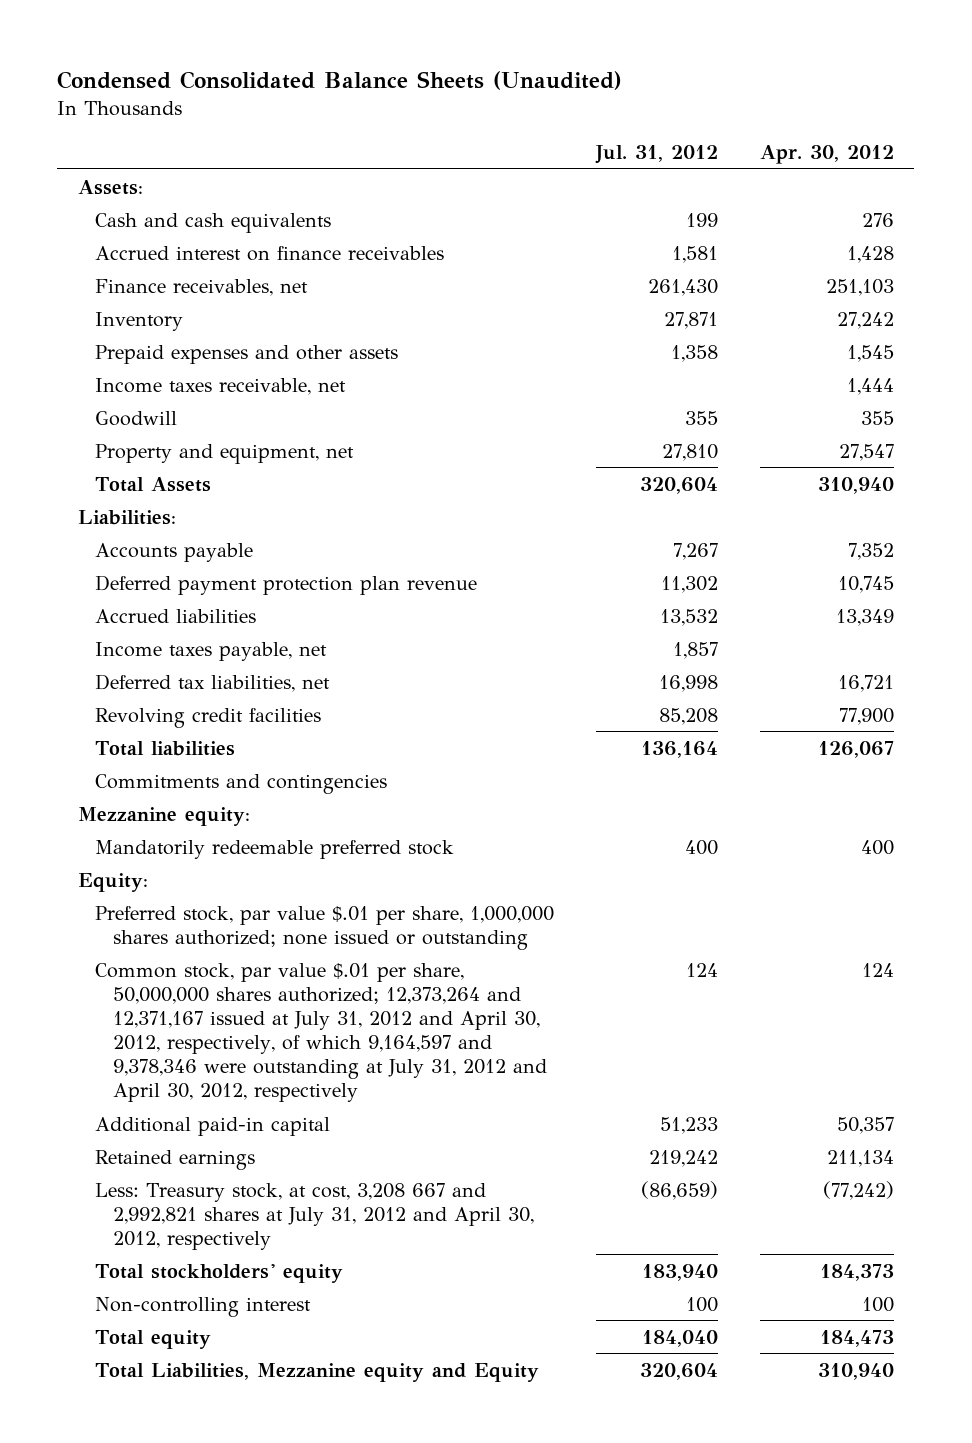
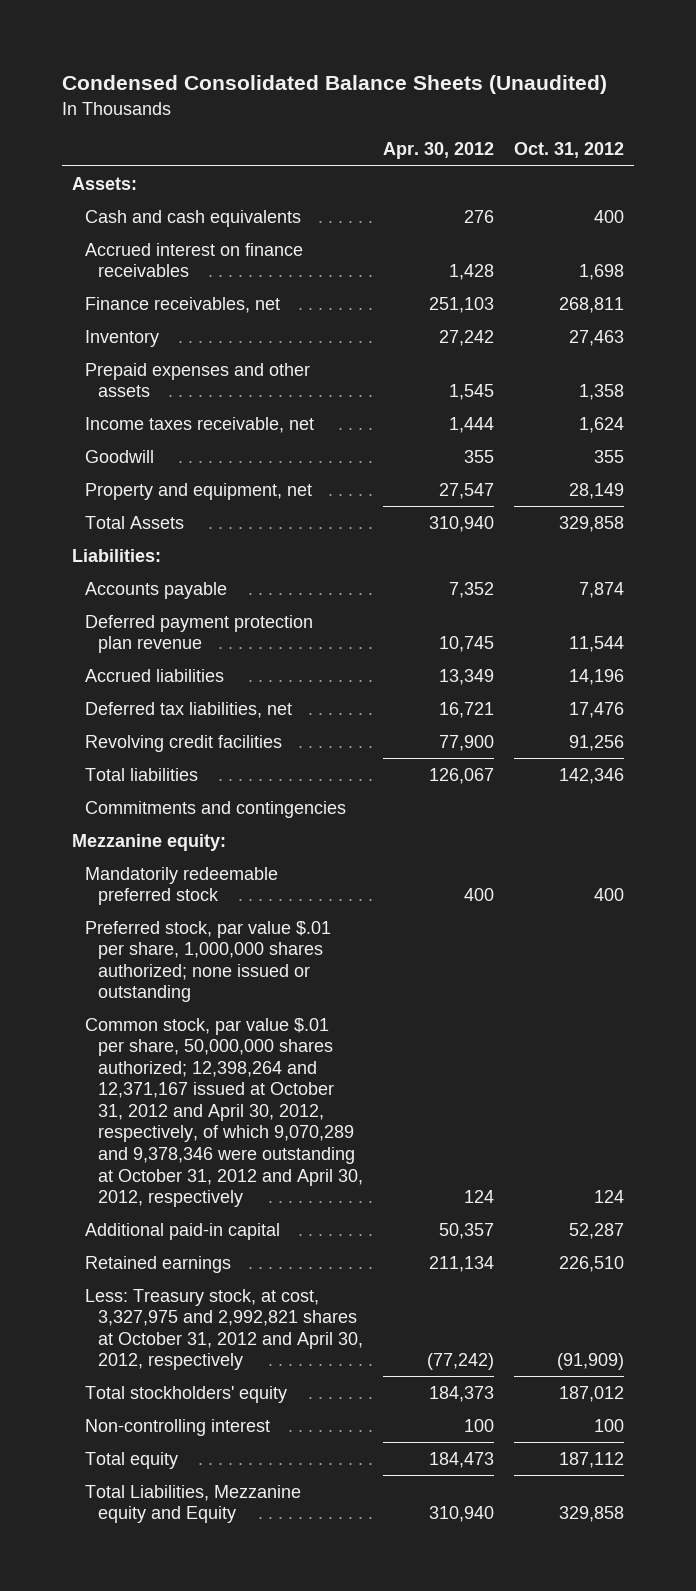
- | Jul. 31, 2012 | Apr. 30, 2012
+ | Apr. 30, 2012 | Oct. 31, 2012
- Income taxes payable, net | 1,857 |
- Equity:
- Common stock, par value $.01 per share, 50,000,000 shares authorized; 12,373,264 and 12,371,167 issued at July 31, 2012 and April 30, 2012, respectively, of which 9,164,597 and 9,378,346 were outstanding at July 31, 2012 and April 30, 2012, respectively | 124 | 124
+ Common stock, par value $.01 per share, 50,000,000 shares authorized; 12,398,264 and 12,371,167 issued at October 31, 2012 and April 30, 2012, respectively, of which 9,070,289 and 9,378,346 were outstanding at October 31, 2012 and April 30, 2012, respectively | 124 | 124
- Less: Treasury stock, at cost, 3,208 667 and 2,992,821 shares at July 31, 2012 and April 30, 2012, respectively | (86,659) | (77,242)
+ Less: Treasury stock, at cost, 3,327,975 and 2,992,821 shares at October 31, 2012 and April 30, 2012, respectively | (77,242) | (91,909)

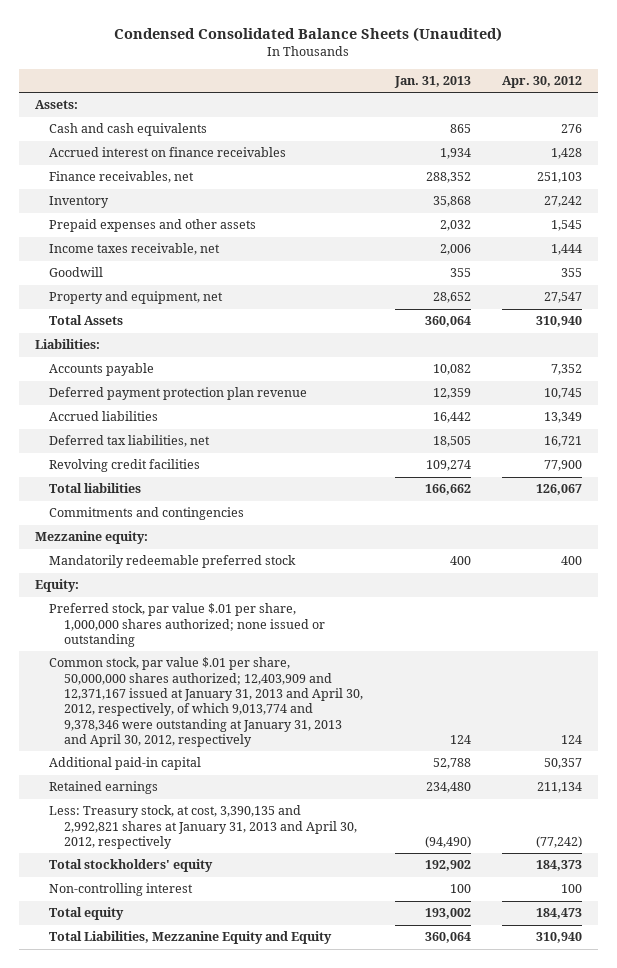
- | Apr. 30, 2012 | Oct. 31, 2012
+ | Jan. 31, 2013 | Apr. 30, 2012
+ Equity:
- Common stock, par value $.01 per share, 50,000,000 shares authorized; 12,398,264 and 12,371,167 issued at October 31, 2012 and April 30, 2012, respectively, of which 9,070,289 and 9,378,346 were outstanding at October 31, 2012 and April 30, 2012, respectively | 124 | 124
+ Common stock, par value $.01 per share, 50,000,000 shares authorized; 12,403,909 and 12,371,167 issued at January 31, 2013 and April 30, 2012, respectively, of which 9,013,774 and 9,378,346 were outstanding at January 31, 2013 and April 30, 2012, respectively | 124 | 124
- Less: Treasury stock, at cost, 3,327,975 and 2,992,821 shares at October 31, 2012 and April 30, 2012, respectively | (77,242) | (91,909)
+ Less: Treasury stock, at cost, 3,390,135 and 2,992,821 shares at January 31, 2013 and April 30, 2012, respectively | (94,490) | (77,242)
- Total Liabilities, Mezzanine equity and Equity | 310,940 | 329,858
+ Total Liabilities, Mezzanine Equity and Equity | 360,064 | 310,940

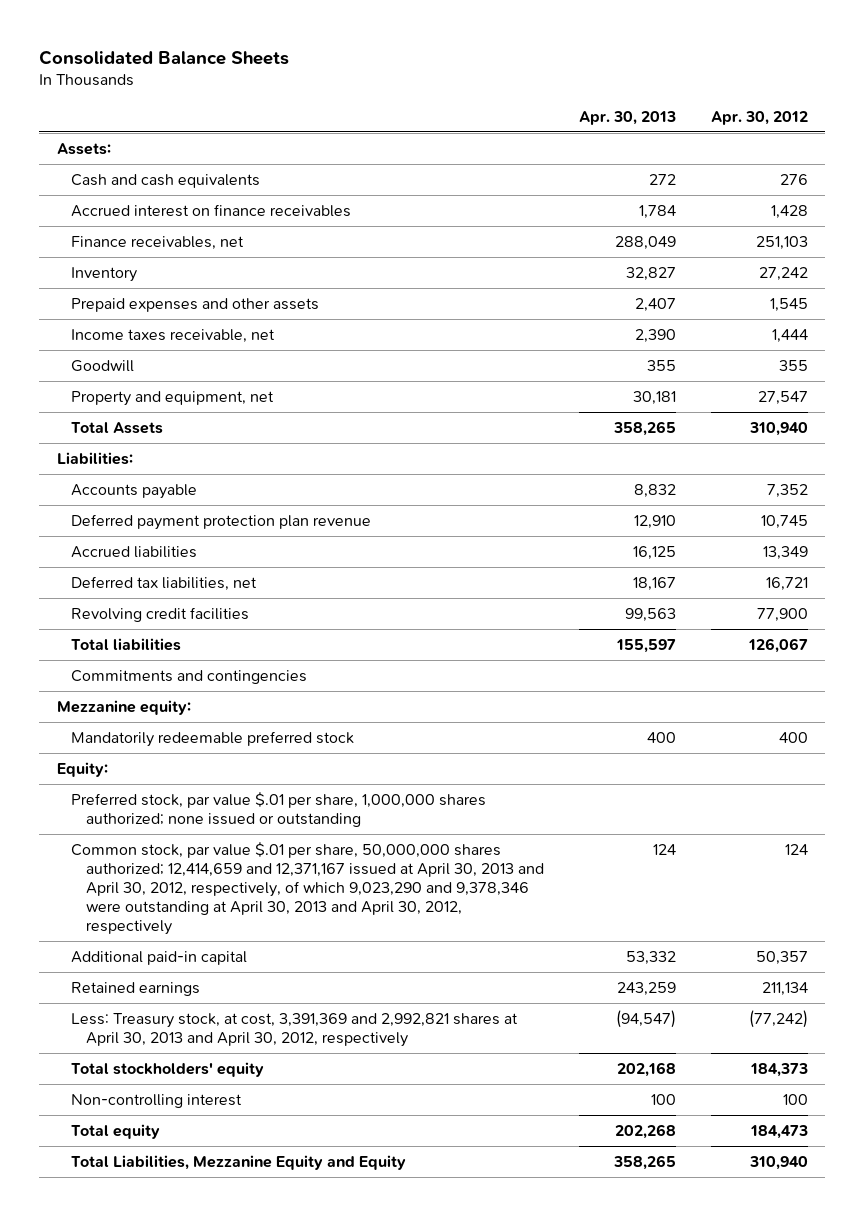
- Condensed Consolidated Balance Sheets (Unaudited)
+ Consolidated Balance Sheets
- | Jan. 31, 2013 | Apr. 30, 2012
+ | Apr. 30, 2013 | Apr. 30, 2012
- Common stock, par value $.01 per share, 50,000,000 shares authorized; 12,403,909 and 12,371,167 issued at January 31, 2013 and April 30, 2012, respectively, of which 9,013,774 and 9,378,346 were outstanding at January 31, 2013 and April 30, 2012, respectively | 124 | 124
+ Common stock, par value $.01 per share, 50,000,000 shares authorized; 12,414,659 and 12,371,167 issued at April 30, 2013 and April 30, 2012, respectively, of which 9,023,290 and 9,378,346 were outstanding at April 30, 2013 and April 30, 2012, respectively | 124 | 124
- Less: Treasury stock, at cost, 3,390,135 and 2,992,821 shares at January 31, 2013 and April 30, 2012, respectively | (94,490) | (77,242)
+ Less: Treasury stock, at cost, 3,391,369 and 2,992,821 shares at April 30, 2013 and April 30, 2012, respectively | (94,547) | (77,242)

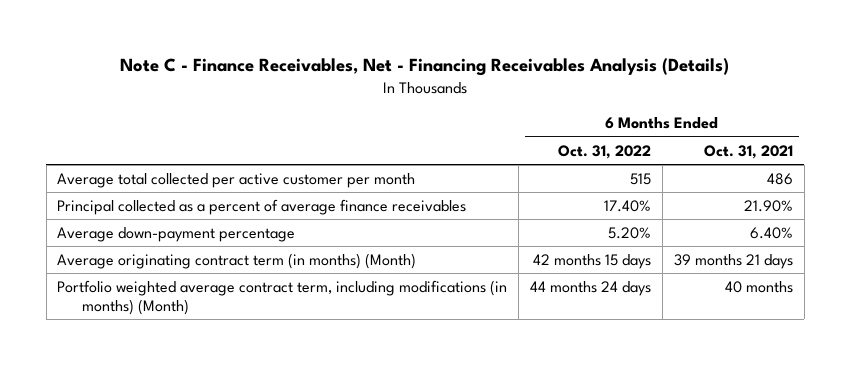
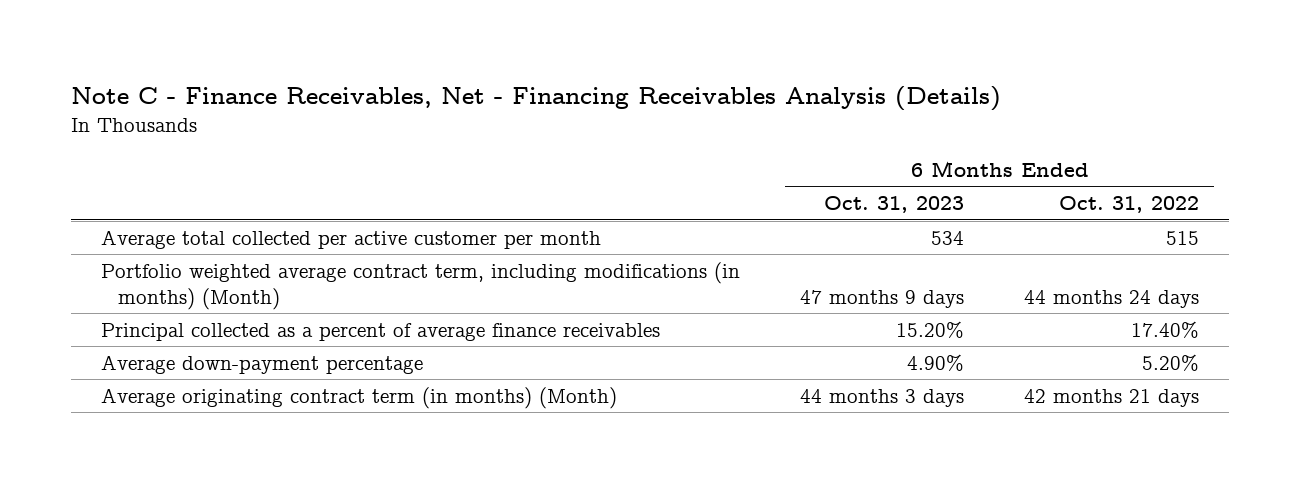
- | 6 Months Ended Oct. 31, 2022 | 6 Months Ended Oct. 31, 2021
+ | 6 Months Ended Oct. 31, 2023 | 6 Months Ended Oct. 31, 2022
moved up: Portfolio weighted average contract term, including modifications (in months) (Month) | 47 months 9 days | 44 months 24 days
- Average originating contract term (in months) (Month) | 42 months 15 days | 39 months 21 days
+ Average originating contract term (in months) (Month) | 44 months 3 days | 42 months 21 days

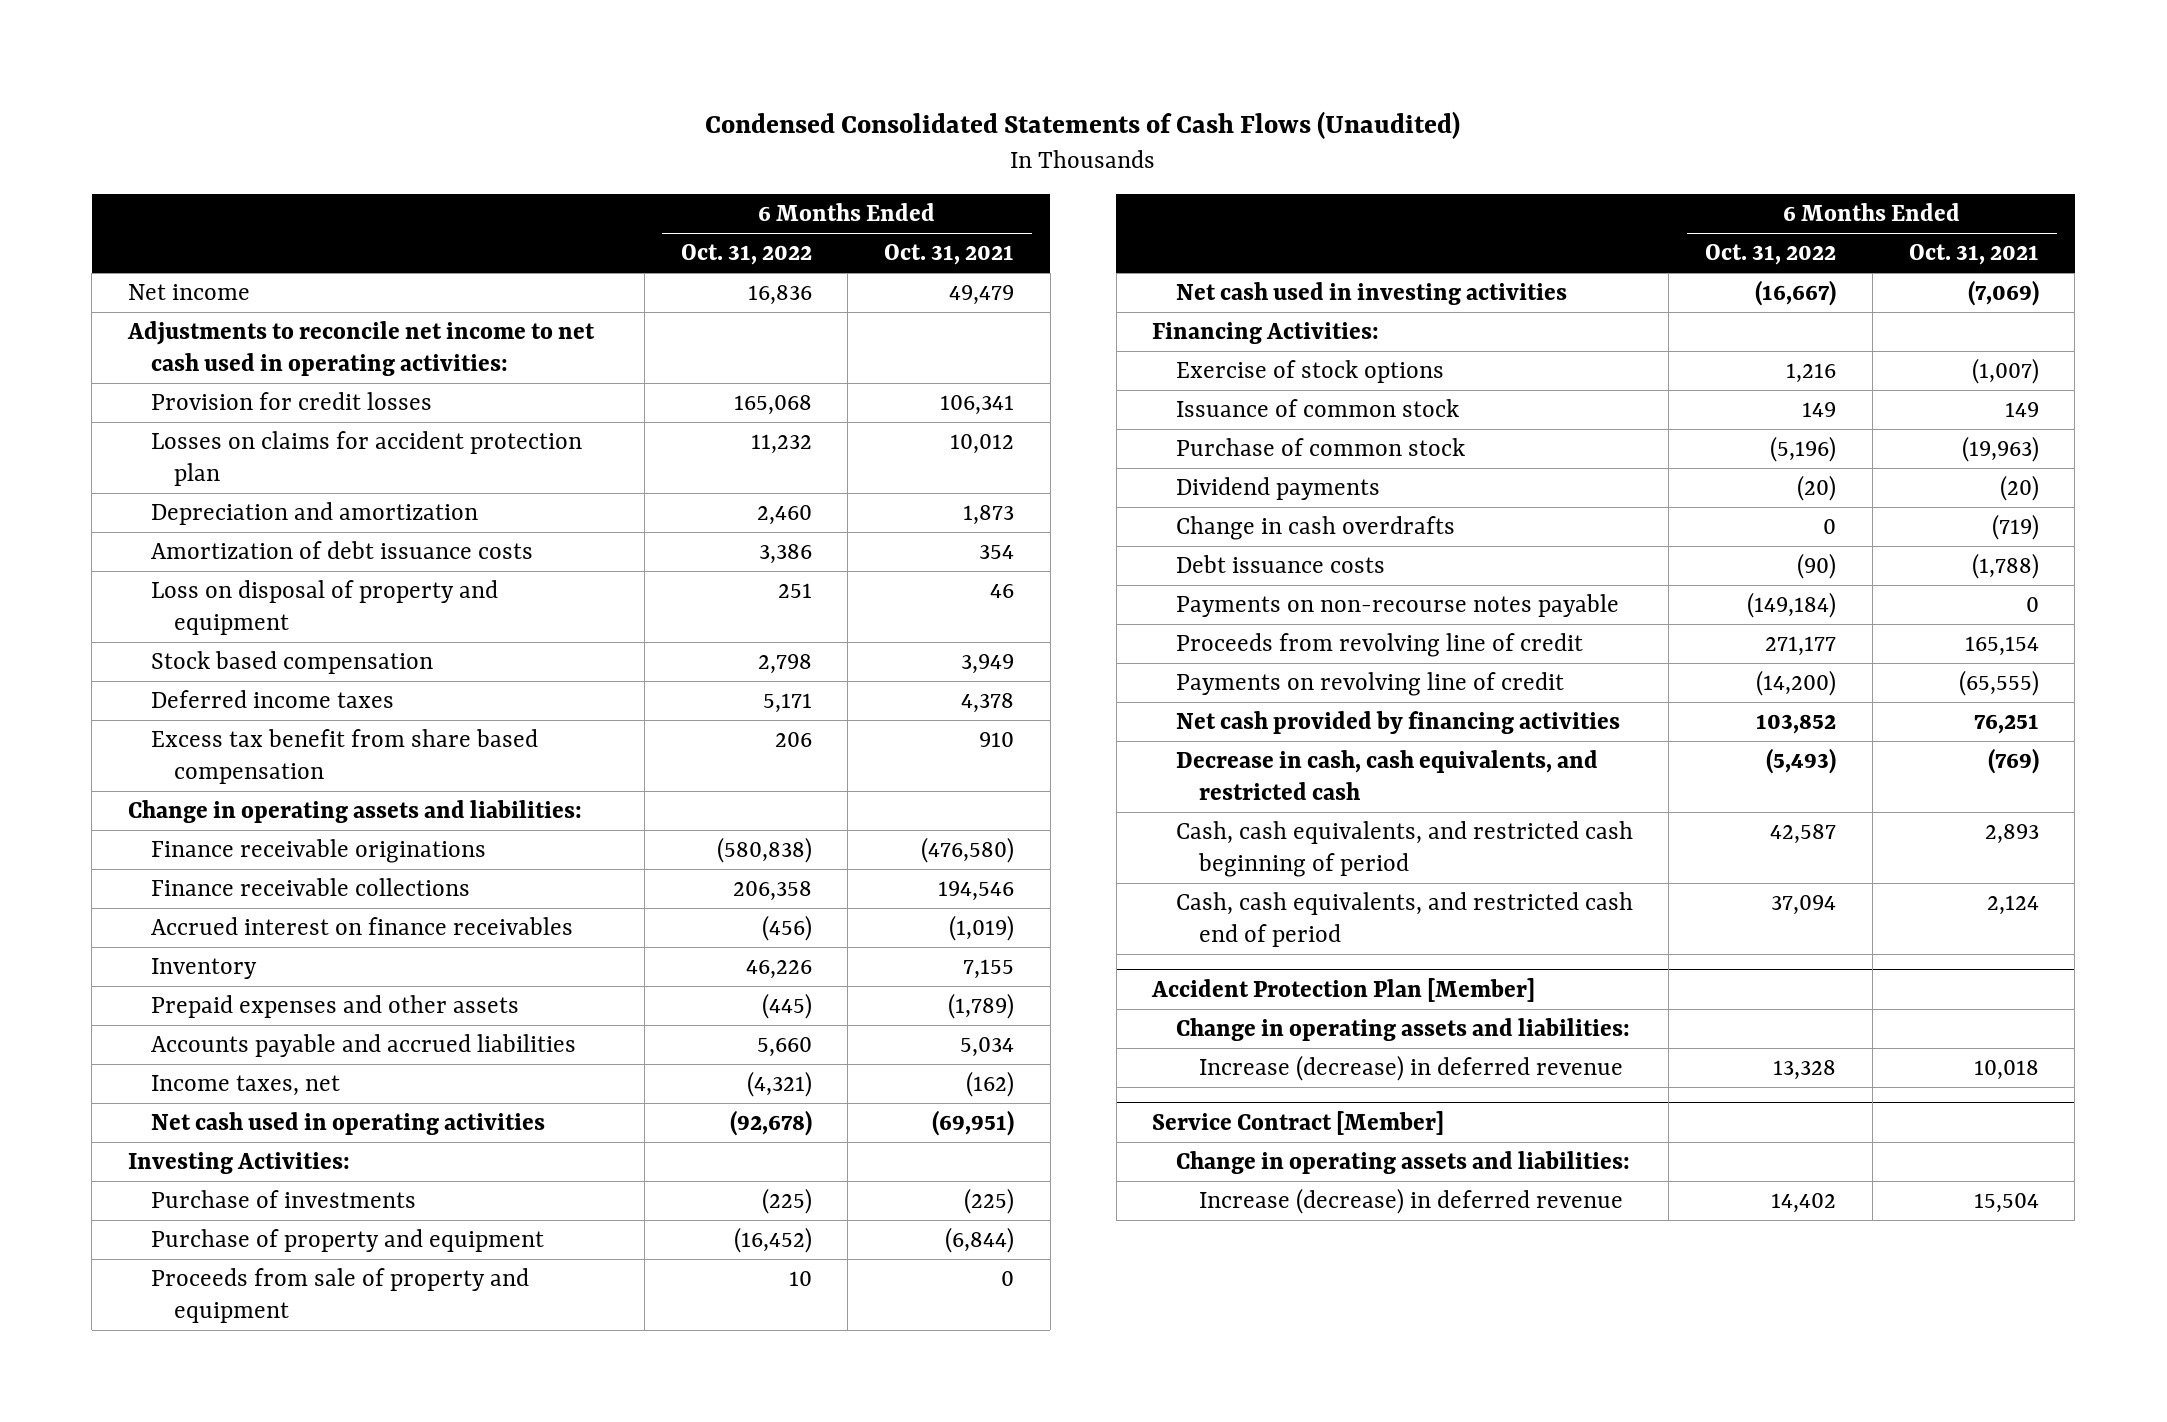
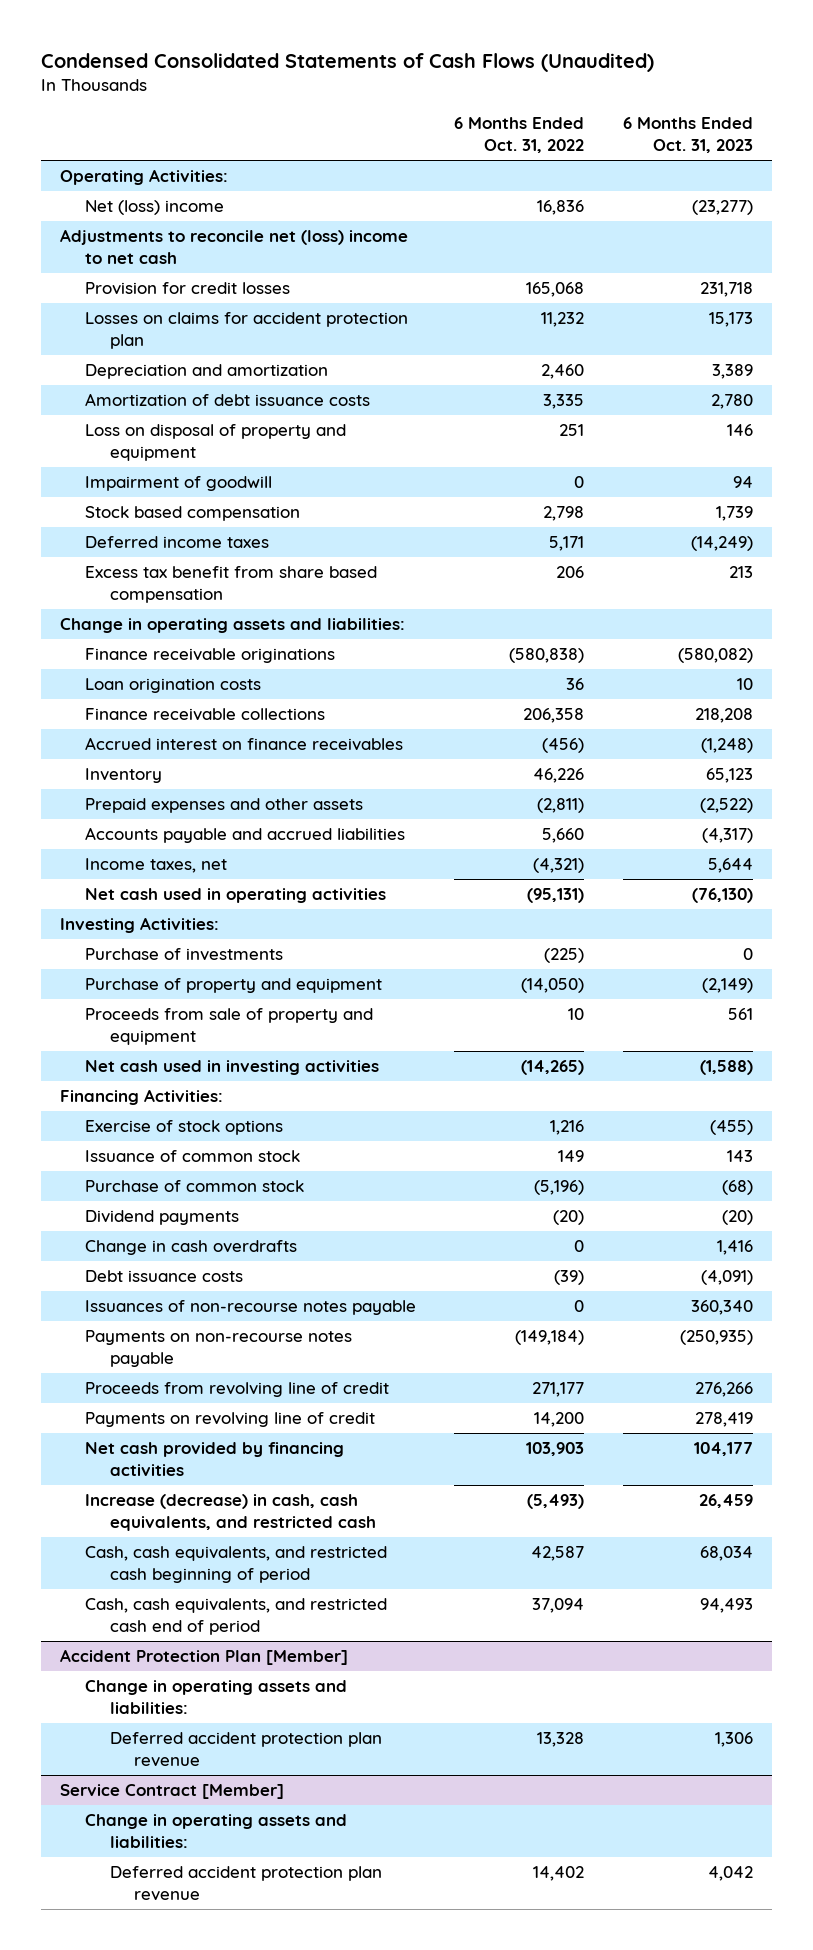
- | 6 Months Ended Oct. 31, 2022 | 6 Months Ended Oct. 31, 2021
+ | 6 Months Ended Oct. 31, 2022 | 6 Months Ended Oct. 31, 2023
- Net income | 16,836 | 49,479
- Adjustments to reconcile net income to net cash used in operating activities:
+ Operating Activities:
+ Net (loss) income | 16,836 | (23,277)
+ Adjustments to reconcile net (loss) income to net cash
- Amortization of debt issuance costs | 3,386 | 354
+ Amortization of debt issuance costs | 3,335 | 2,780
+ Impairment of goodwill | 0 | 94
+ Loan origination costs | 36 | 10
- Prepaid expenses and other assets | (445) | (1,789)
+ Prepaid expenses and other assets | (2,811) | (2,522)
- Net cash used in operating activities | (92,678) | (69,951)
+ Net cash used in operating activities | (95,131) | (76,130)
- Purchase of property and equipment | (16,452) | (6,844)
+ Purchase of property and equipment | (14,050) | (2,149)
- Net cash used in investing activities | (16,667) | (7,069)
+ Net cash used in investing activities | (14,265) | (1,588)
- Debt issuance costs | (90) | (1,788)
+ Debt issuance costs | (39) | (4,091)
+ Issuances of non-recourse notes payable | 0 | 360,340
- Payments on revolving line of credit | (14,200) | (65,555)
- Net cash provided by financing activities | 103,852 | 76,251
- Decrease in cash, cash equivalents, and restricted cash | (5,493) | (769)
+ Payments on revolving line of credit | 14,200 | 278,419
+ Net cash provided by financing activities | 103,903 | 104,177
+ Increase (decrease) in cash, cash equivalents, and restricted cash | (5,493) | 26,459
@ Accident Protection Plan [Member]
- Increase (decrease) in deferred revenue | 13,328 | 10,018
+ Deferred accident protection plan revenue | 13,328 | 1,306
@ Service Contract [Member]
- Increase (decrease) in deferred revenue | 14,402 | 15,504
+ Deferred accident protection plan revenue | 14,402 | 4,042

